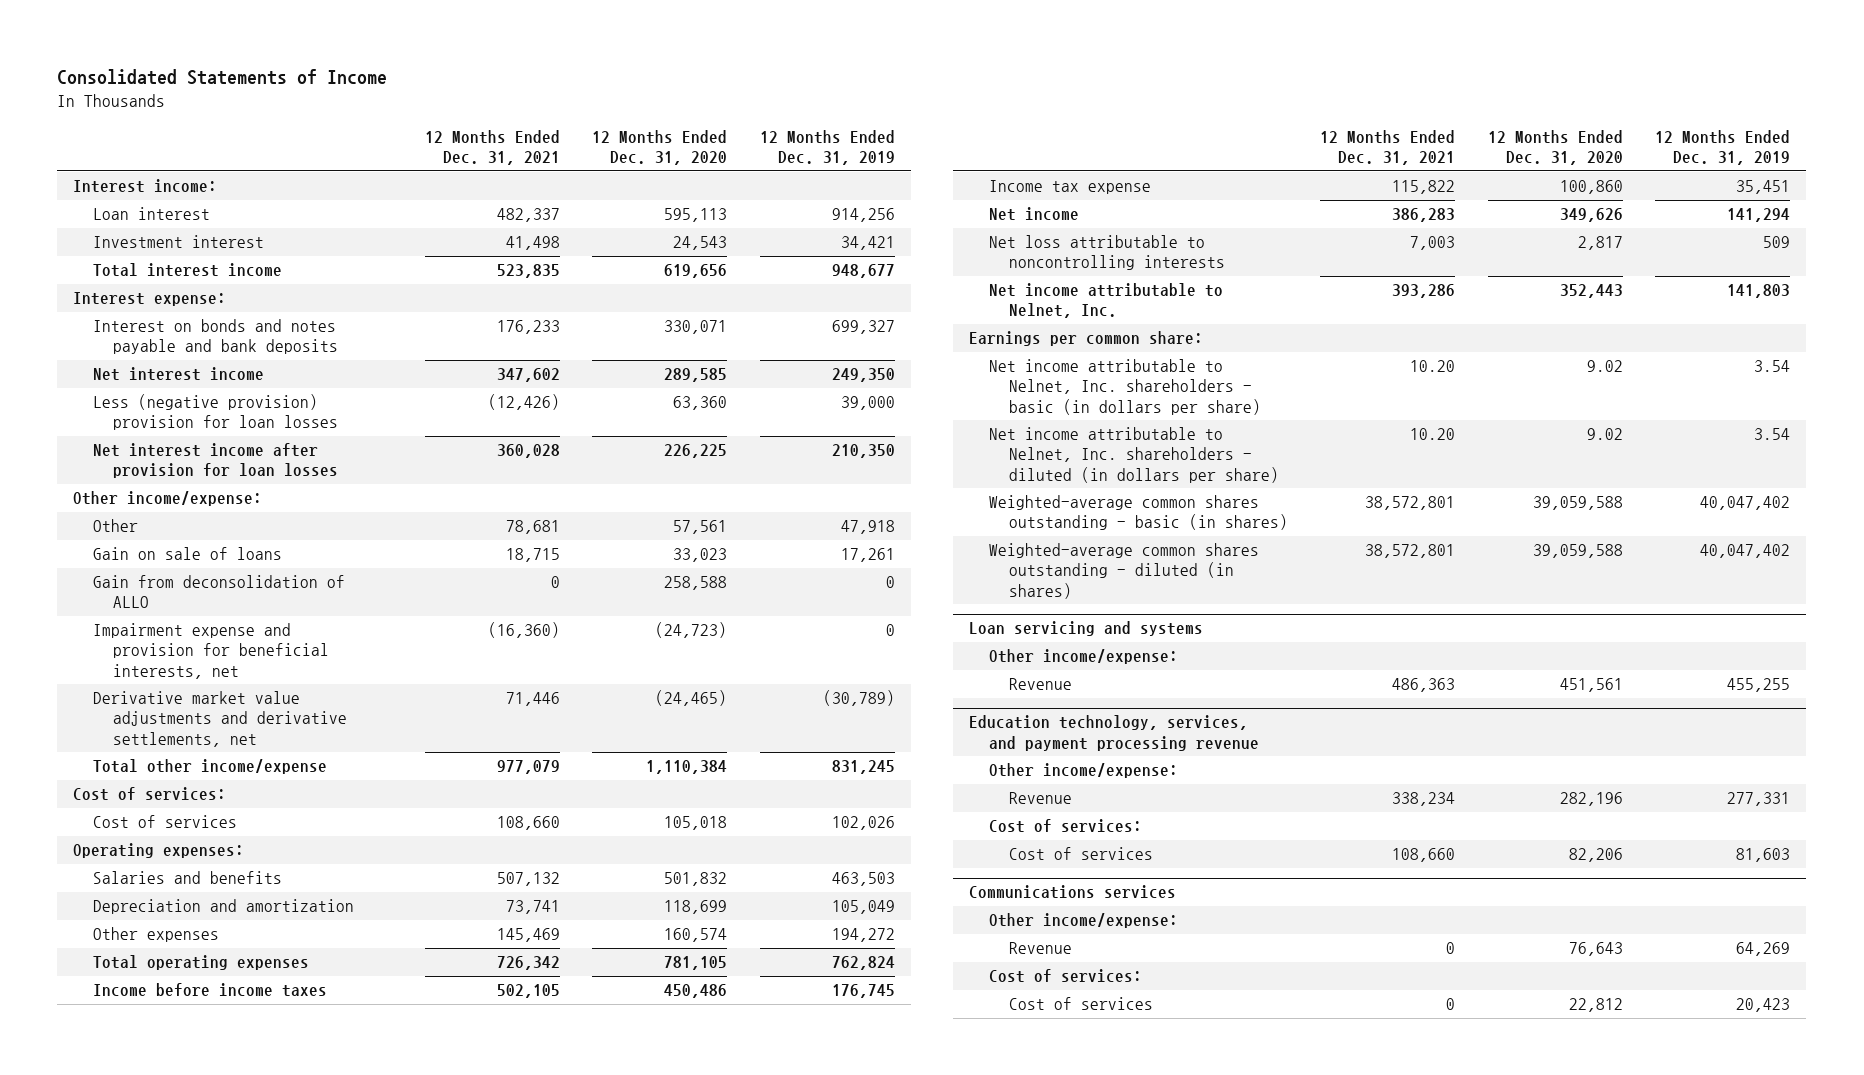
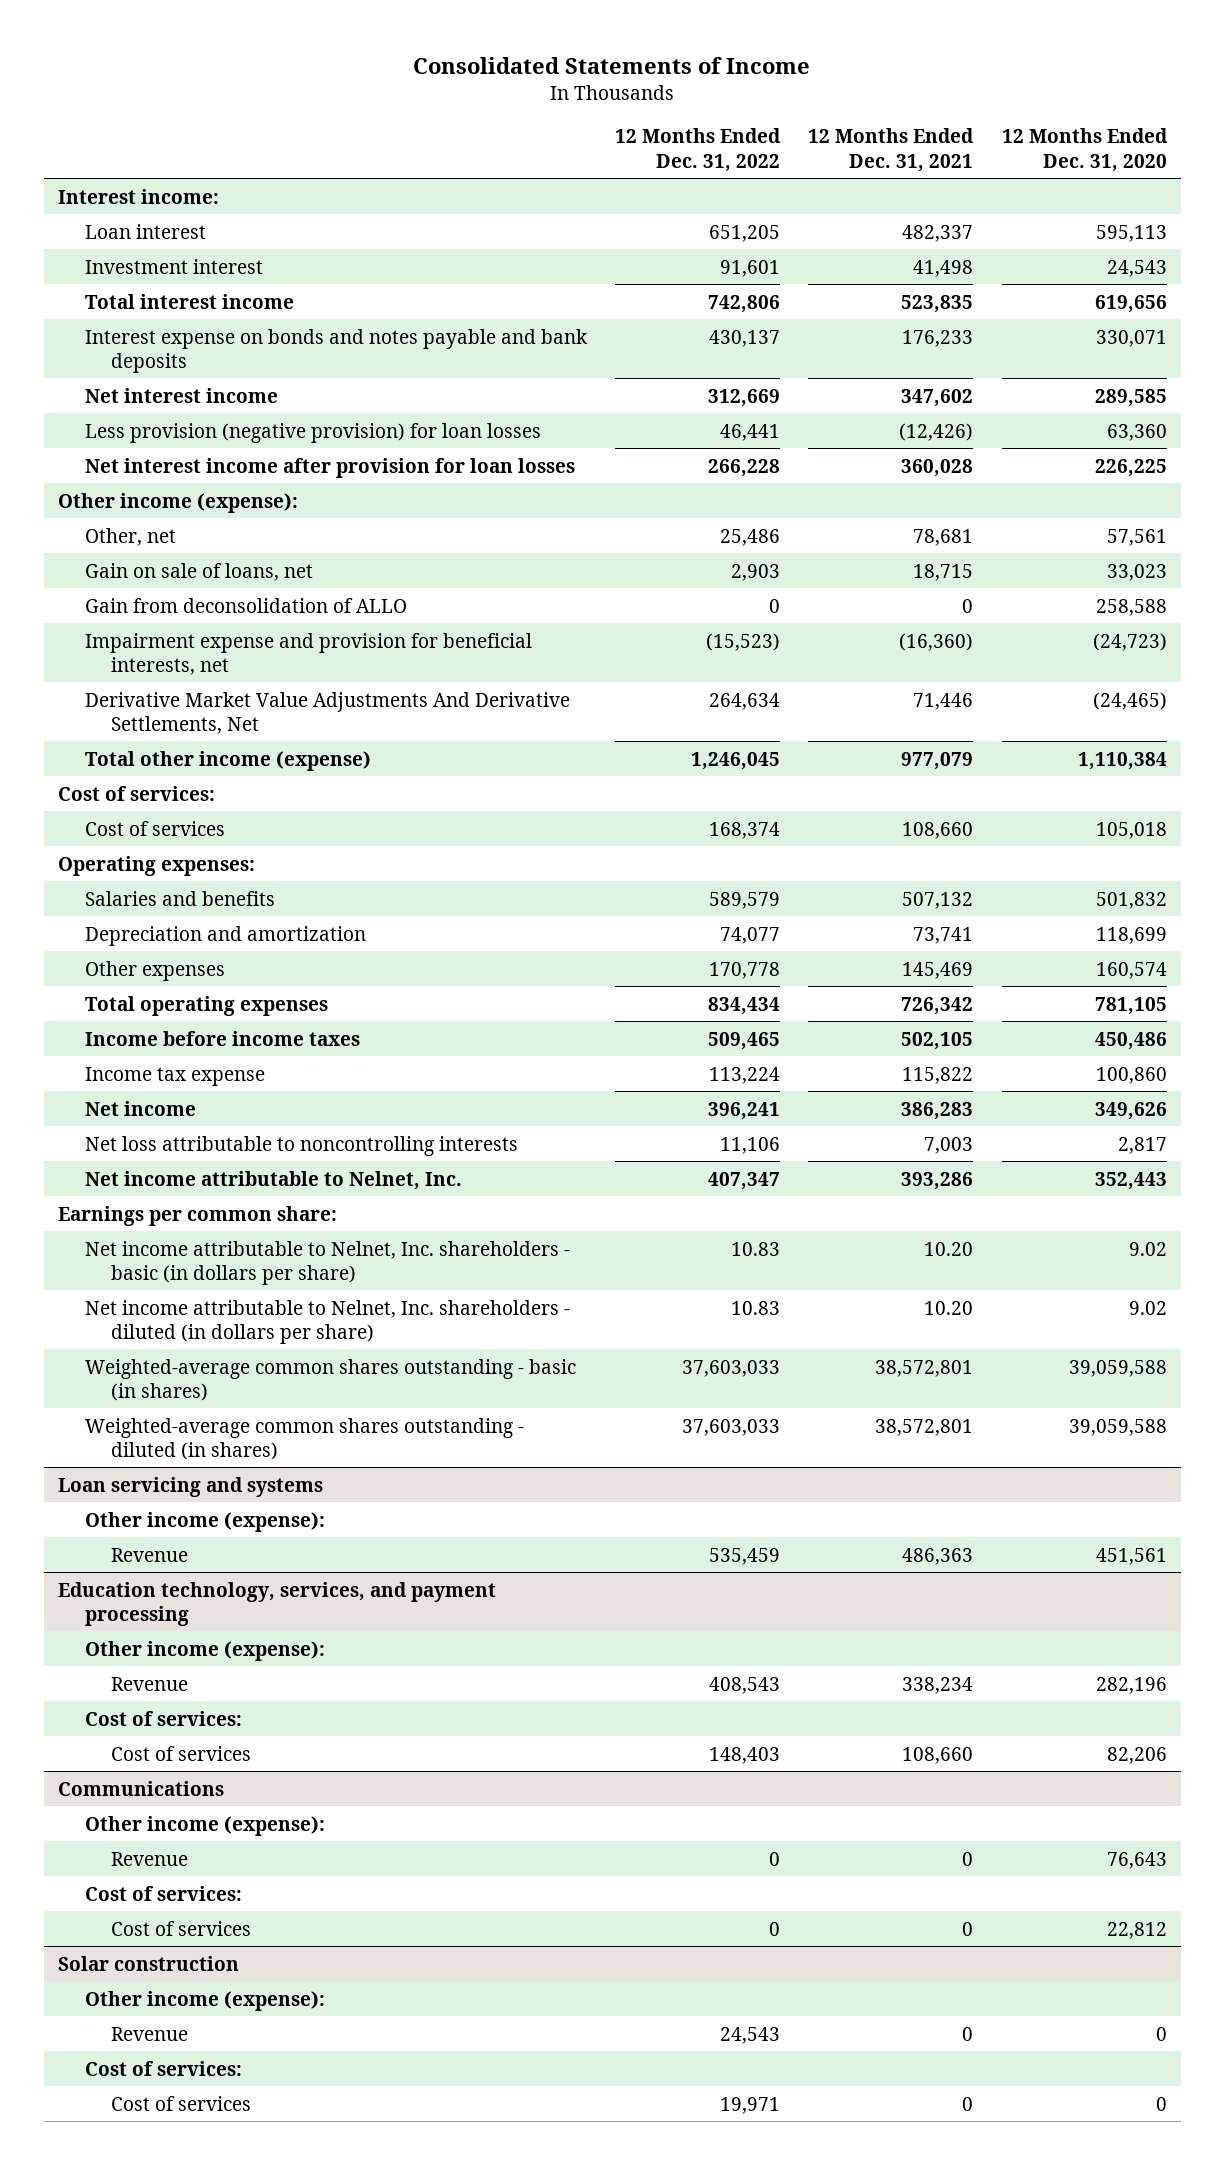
- | 12 Months Ended Dec. 31, 2021 | 12 Months Ended Dec. 31, 2020 | 12 Months Ended Dec. 31, 2019
+ | 12 Months Ended Dec. 31, 2022 | 12 Months Ended Dec. 31, 2021 | 12 Months Ended Dec. 31, 2020
- Interest expense:
- Interest on bonds and notes payable and bank deposits | 176,233 | 330,071 | 699,327
+ Interest expense on bonds and notes payable and bank deposits | 430,137 | 176,233 | 330,071
- Less (negative provision) provision for loan losses | (12,426) | 63,360 | 39,000
+ Less provision (negative provision) for loan losses | 46,441 | (12,426) | 63,360
- Other income/expense:
- Other | 78,681 | 57,561 | 47,918
- Gain on sale of loans | 18,715 | 33,023 | 17,261
+ Other income (expense):
+ Other, net | 25,486 | 78,681 | 57,561
+ Gain on sale of loans, net | 2,903 | 18,715 | 33,023
- Derivative market value adjustments and derivative settlements, net | 71,446 | (24,465) | (30,789)
- Total other income/expense | 977,079 | 1,110,384 | 831,245
+ Derivative Market Value Adjustments And Derivative Settlements, Net | 264,634 | 71,446 | (24,465)
+ Total other income (expense) | 1,246,045 | 977,079 | 1,110,384
@ Loan servicing and systems
- Other income/expense:
+ Other income (expense):
- Education technology, services, and payment processing revenue
- Other income/expense:
+ Education technology, services, and payment processing
+ Other income (expense):
- Communications services
- Other income/expense:
+ Communications
+ Other income (expense):
+ Solar construction
+ Other income (expense):
+ Revenue | 24,543 | 0 | 0
+ Cost of services:
+ Cost of services | 19,971 | 0 | 0

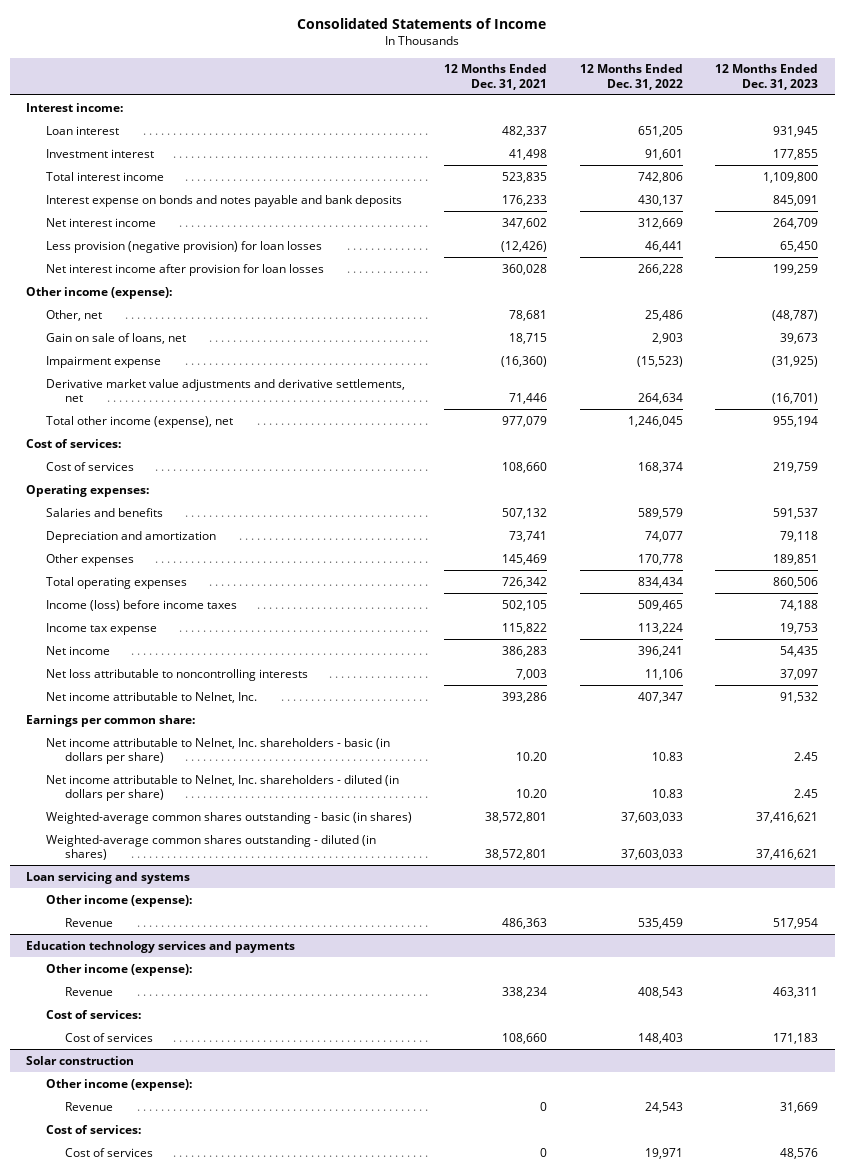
- | 12 Months Ended Dec. 31, 2022 | 12 Months Ended Dec. 31, 2021 | 12 Months Ended Dec. 31, 2020
+ | 12 Months Ended Dec. 31, 2021 | 12 Months Ended Dec. 31, 2022 | 12 Months Ended Dec. 31, 2023
- Gain from deconsolidation of ALLO | 0 | 0 | 258,588
- Impairment expense and provision for beneficial interests, net | (15,523) | (16,360) | (24,723)
- Derivative Market Value Adjustments And Derivative Settlements, Net | 264,634 | 71,446 | (24,465)
- Total other income (expense) | 1,246,045 | 977,079 | 1,110,384
+ Impairment expense | (16,360) | (15,523) | (31,925)
+ Derivative market value adjustments and derivative settlements, net | 71,446 | 264,634 | (16,701)
+ Total other income (expense), net | 977,079 | 1,246,045 | 955,194
- Income before income taxes | 509,465 | 502,105 | 450,486
+ Income (loss) before income taxes | 502,105 | 509,465 | 74,188
- Education technology, services, and payment processing
+ Education technology services and payments
- Communications
- Other income (expense):
- Revenue | 0 | 0 | 76,643
- Cost of services:
- Cost of services | 0 | 0 | 22,812

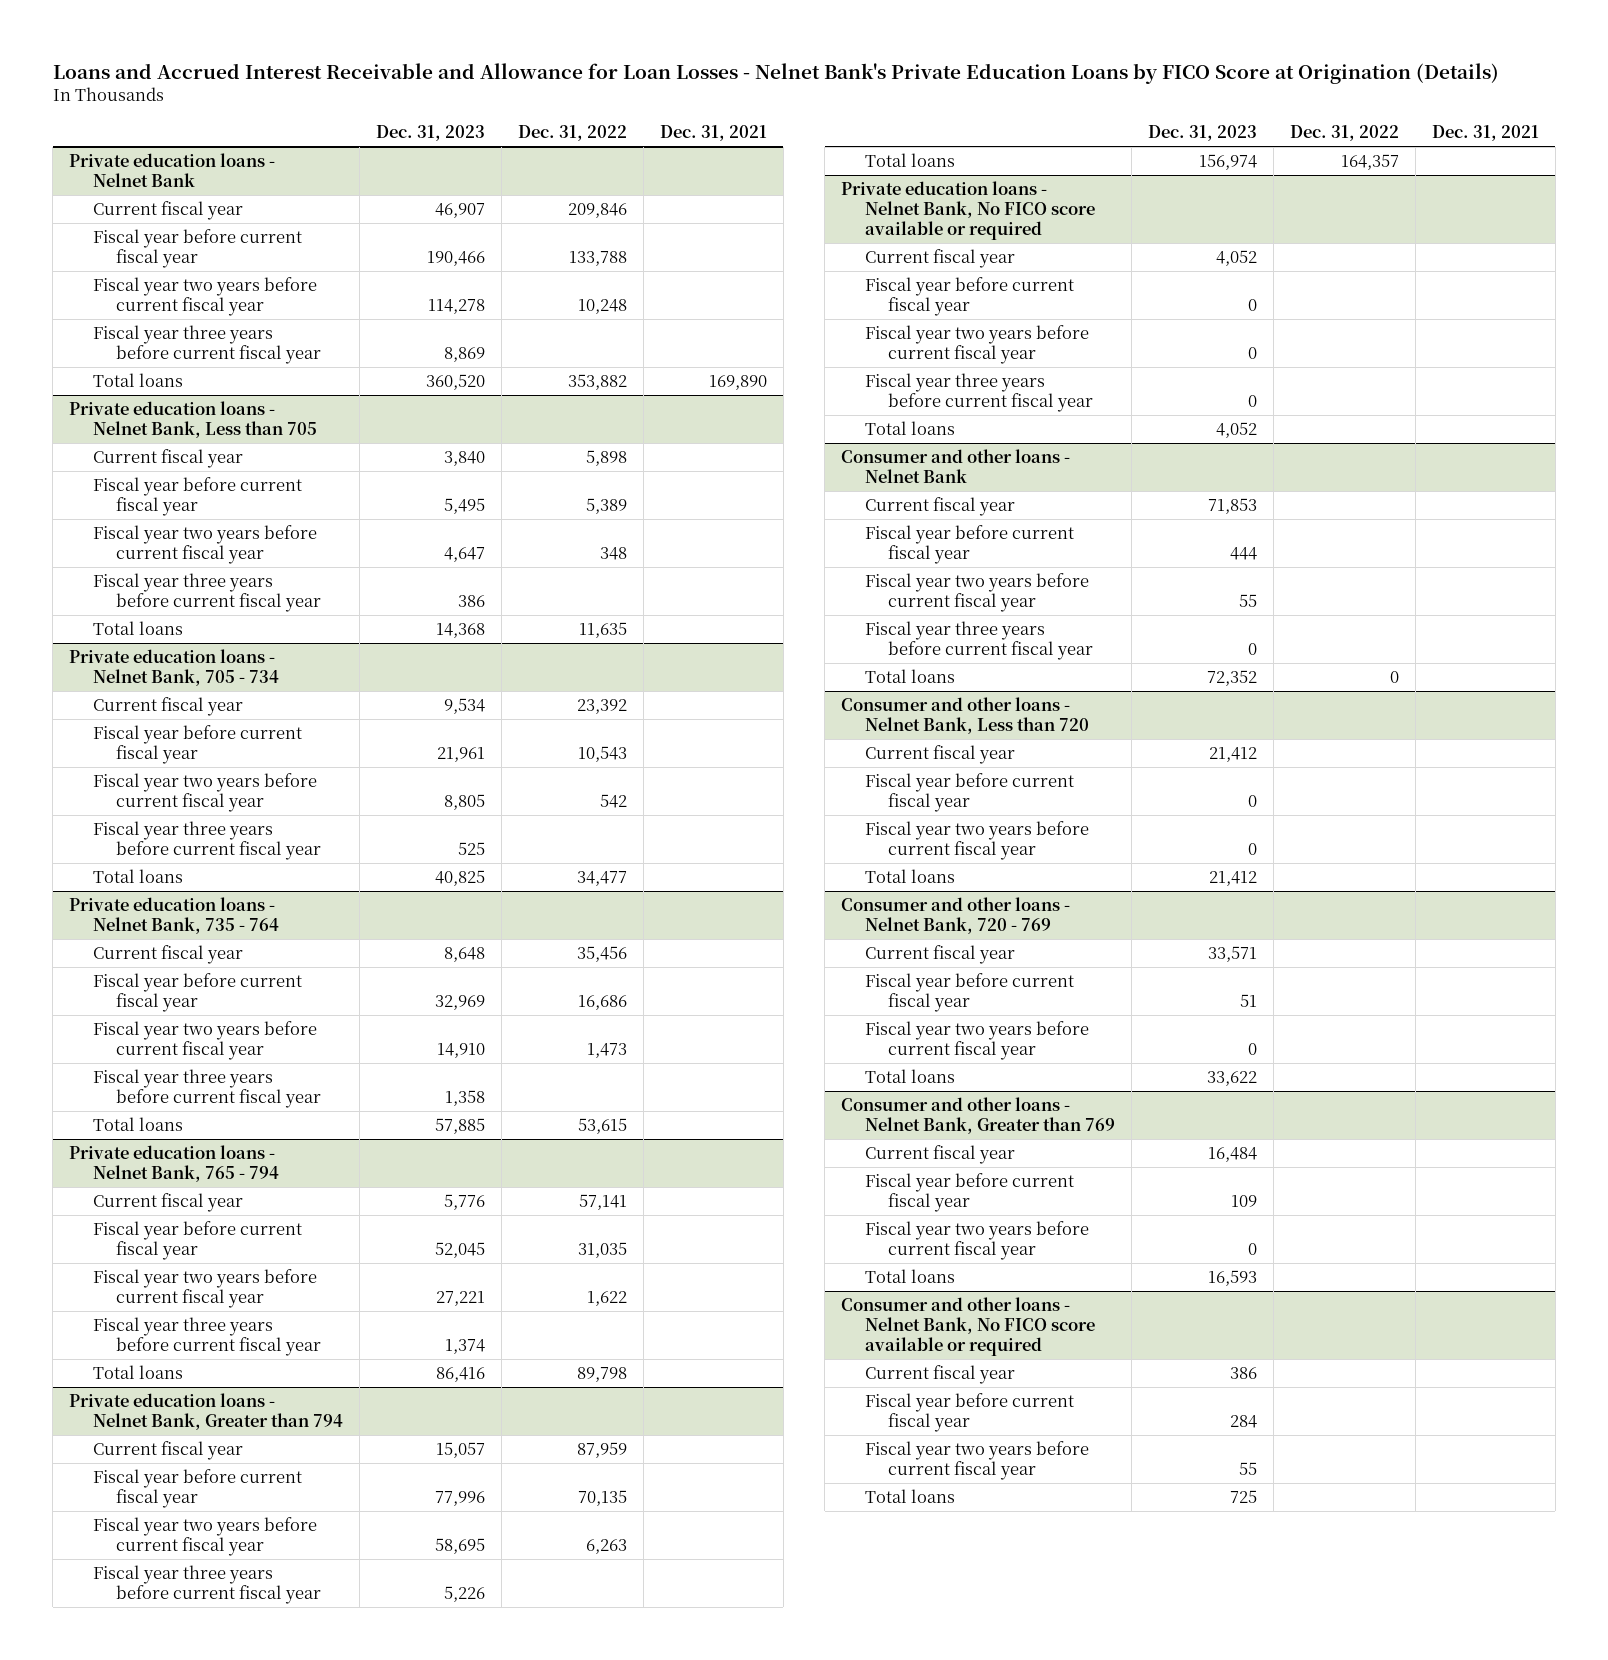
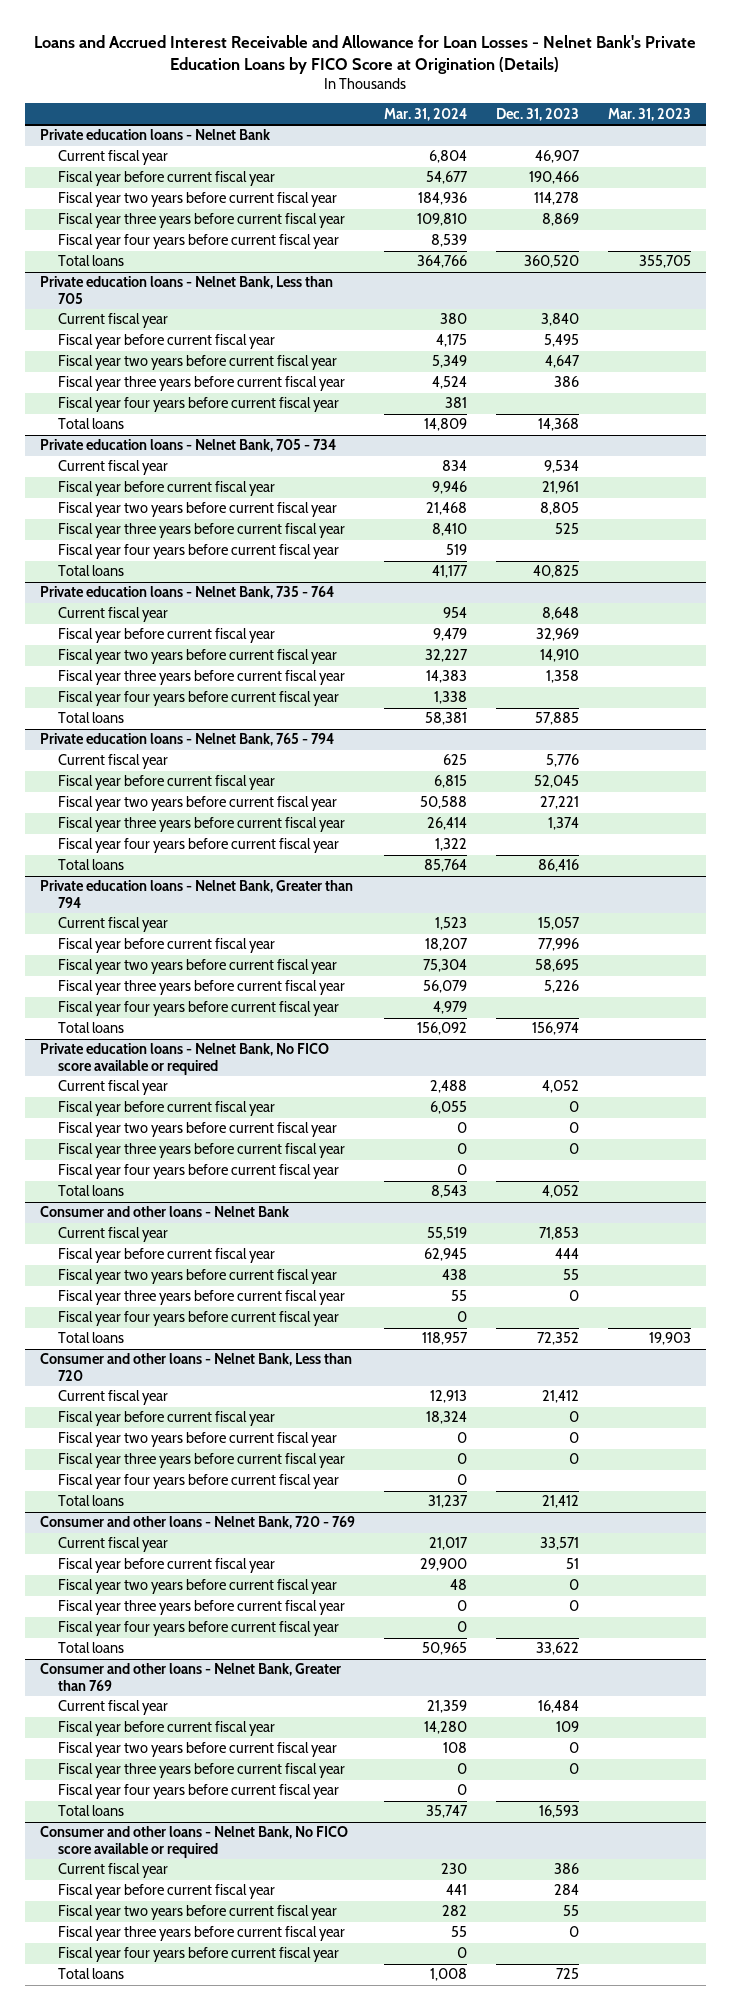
- | Dec. 31, 2023 | Dec. 31, 2022 | Dec. 31, 2021
+ | Mar. 31, 2024 | Dec. 31, 2023 | Mar. 31, 2023
@ Private education loans - Nelnet Bank
+ Fiscal year four years before current fiscal year | 8,539 | |
@ Private education loans - Nelnet Bank, Less than 705
+ Fiscal year four years before current fiscal year | 381 | |
@ Private education loans - Nelnet Bank, 705 - 734
+ Fiscal year four years before current fiscal year | 519 | |
@ Private education loans - Nelnet Bank, 735 - 764
+ Fiscal year four years before current fiscal year | 1,338 | |
@ Private education loans - Nelnet Bank, 765 - 794
+ Fiscal year four years before current fiscal year | 1,322 | |
@ Private education loans - Nelnet Bank, Greater than 794
+ Fiscal year four years before current fiscal year | 4,979 | |
@ Private education loans - Nelnet Bank, No FICO score available or required
+ Fiscal year four years before current fiscal year | 0 | |
@ Consumer and other loans - Nelnet Bank
+ Fiscal year four years before current fiscal year | 0 | |
@ Consumer and other loans - Nelnet Bank, Less than 720
+ Fiscal year three years before current fiscal year | 0 | 0 |
+ Fiscal year four years before current fiscal year | 0 | |
@ Consumer and other loans - Nelnet Bank, 720 - 769
+ Fiscal year three years before current fiscal year | 0 | 0 |
+ Fiscal year four years before current fiscal year | 0 | |
@ Consumer and other loans - Nelnet Bank, Greater than 769
+ Fiscal year three years before current fiscal year | 0 | 0 |
+ Fiscal year four years before current fiscal year | 0 | |
@ Consumer and other loans - Nelnet Bank, No FICO score available or required
+ Fiscal year three years before current fiscal year | 55 | 0 |
+ Fiscal year four years before current fiscal year | 0 | |

